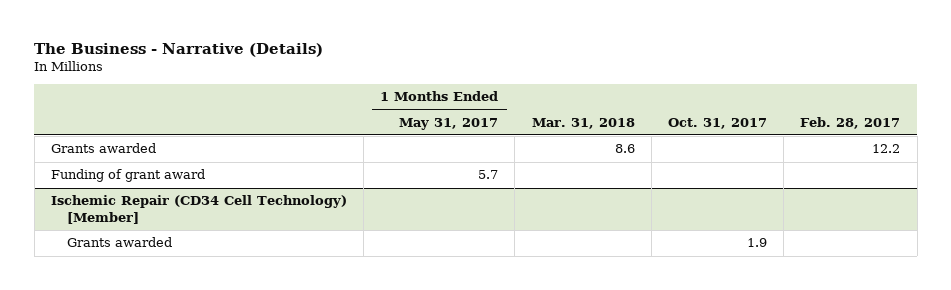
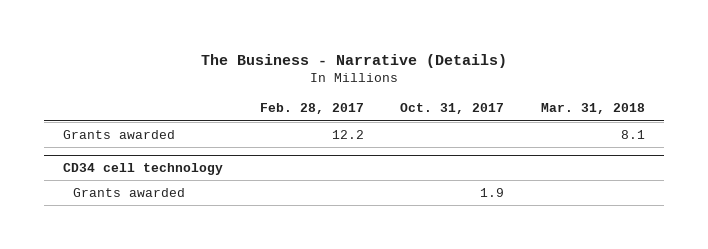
- | 1 Months Ended May 31, 2017 | Mar. 31, 2018 | Oct. 31, 2017 | Feb. 28, 2017
+ | Feb. 28, 2017 | Oct. 31, 2017 | Mar. 31, 2018
- Grants awarded | | 8.6 | | 12.2
- Funding of grant award | 5.7 | | |
- Ischemic Repair (CD34 Cell Technology) [Member]
+ Grants awarded | 12.2 | | 8.1
+ CD34 cell technology

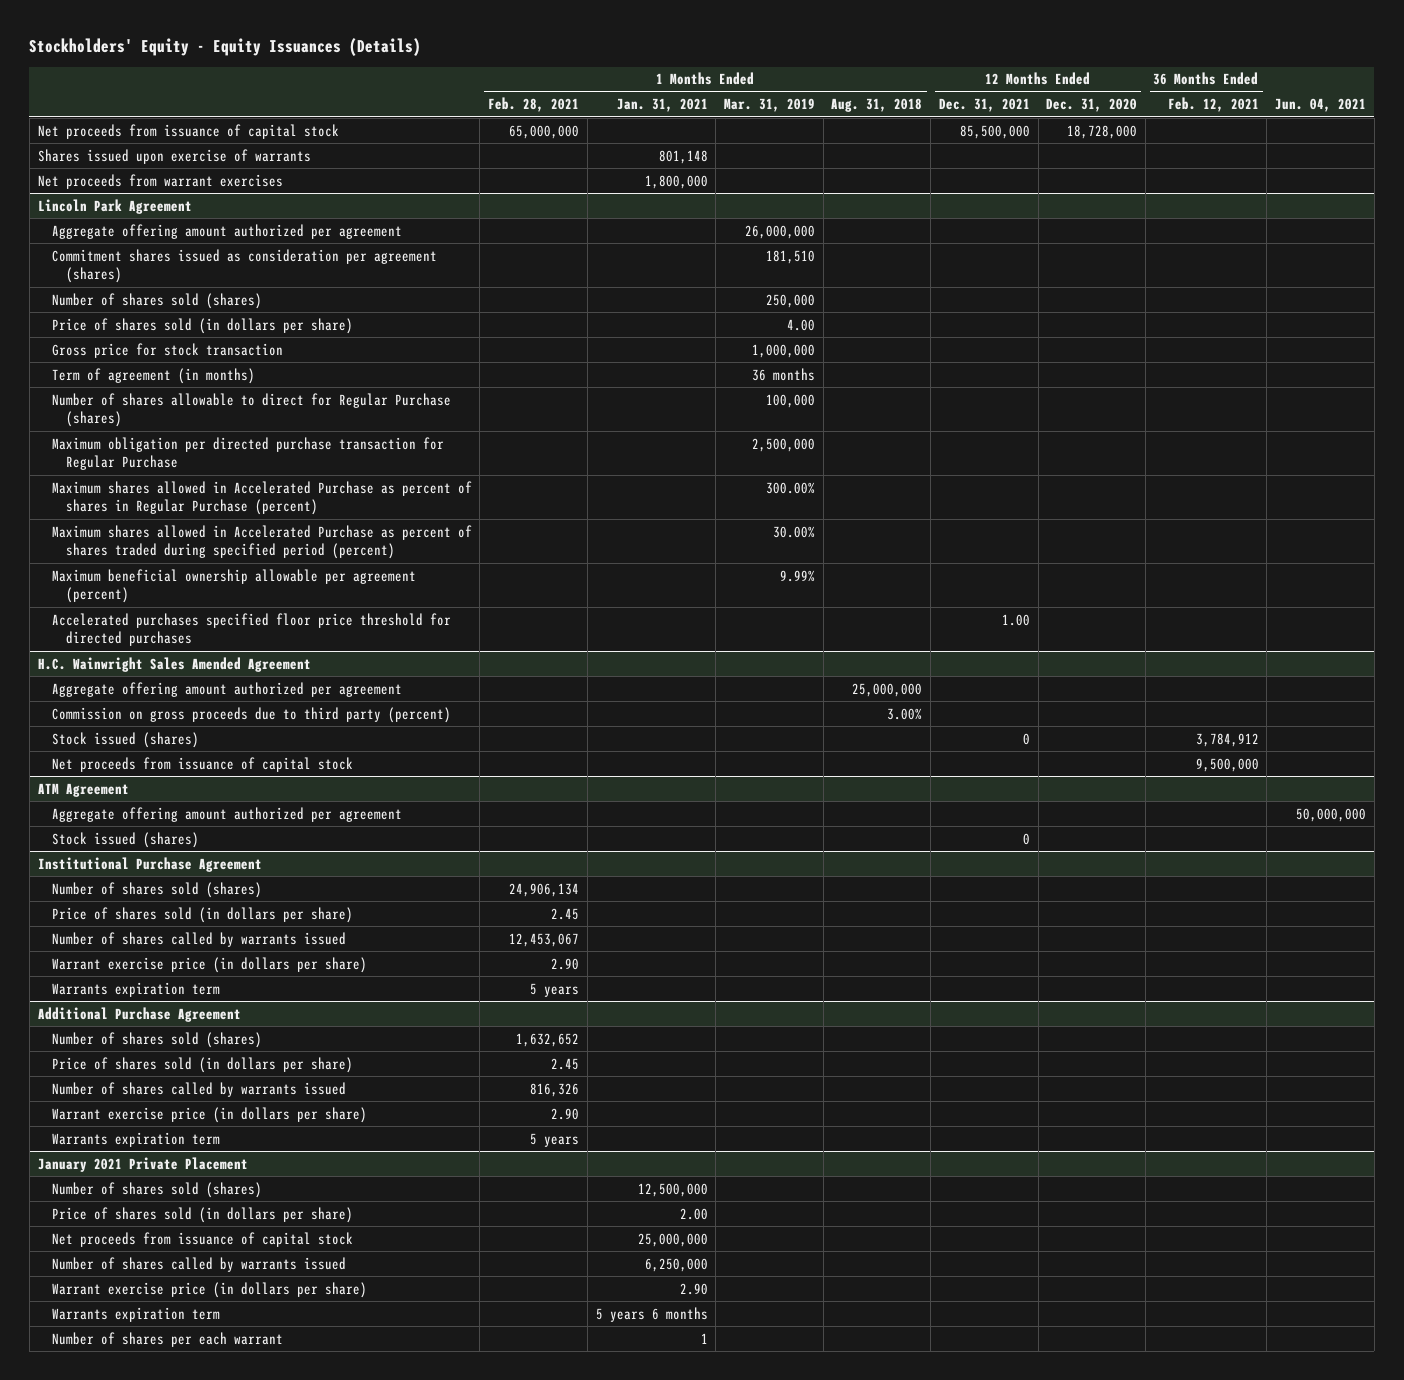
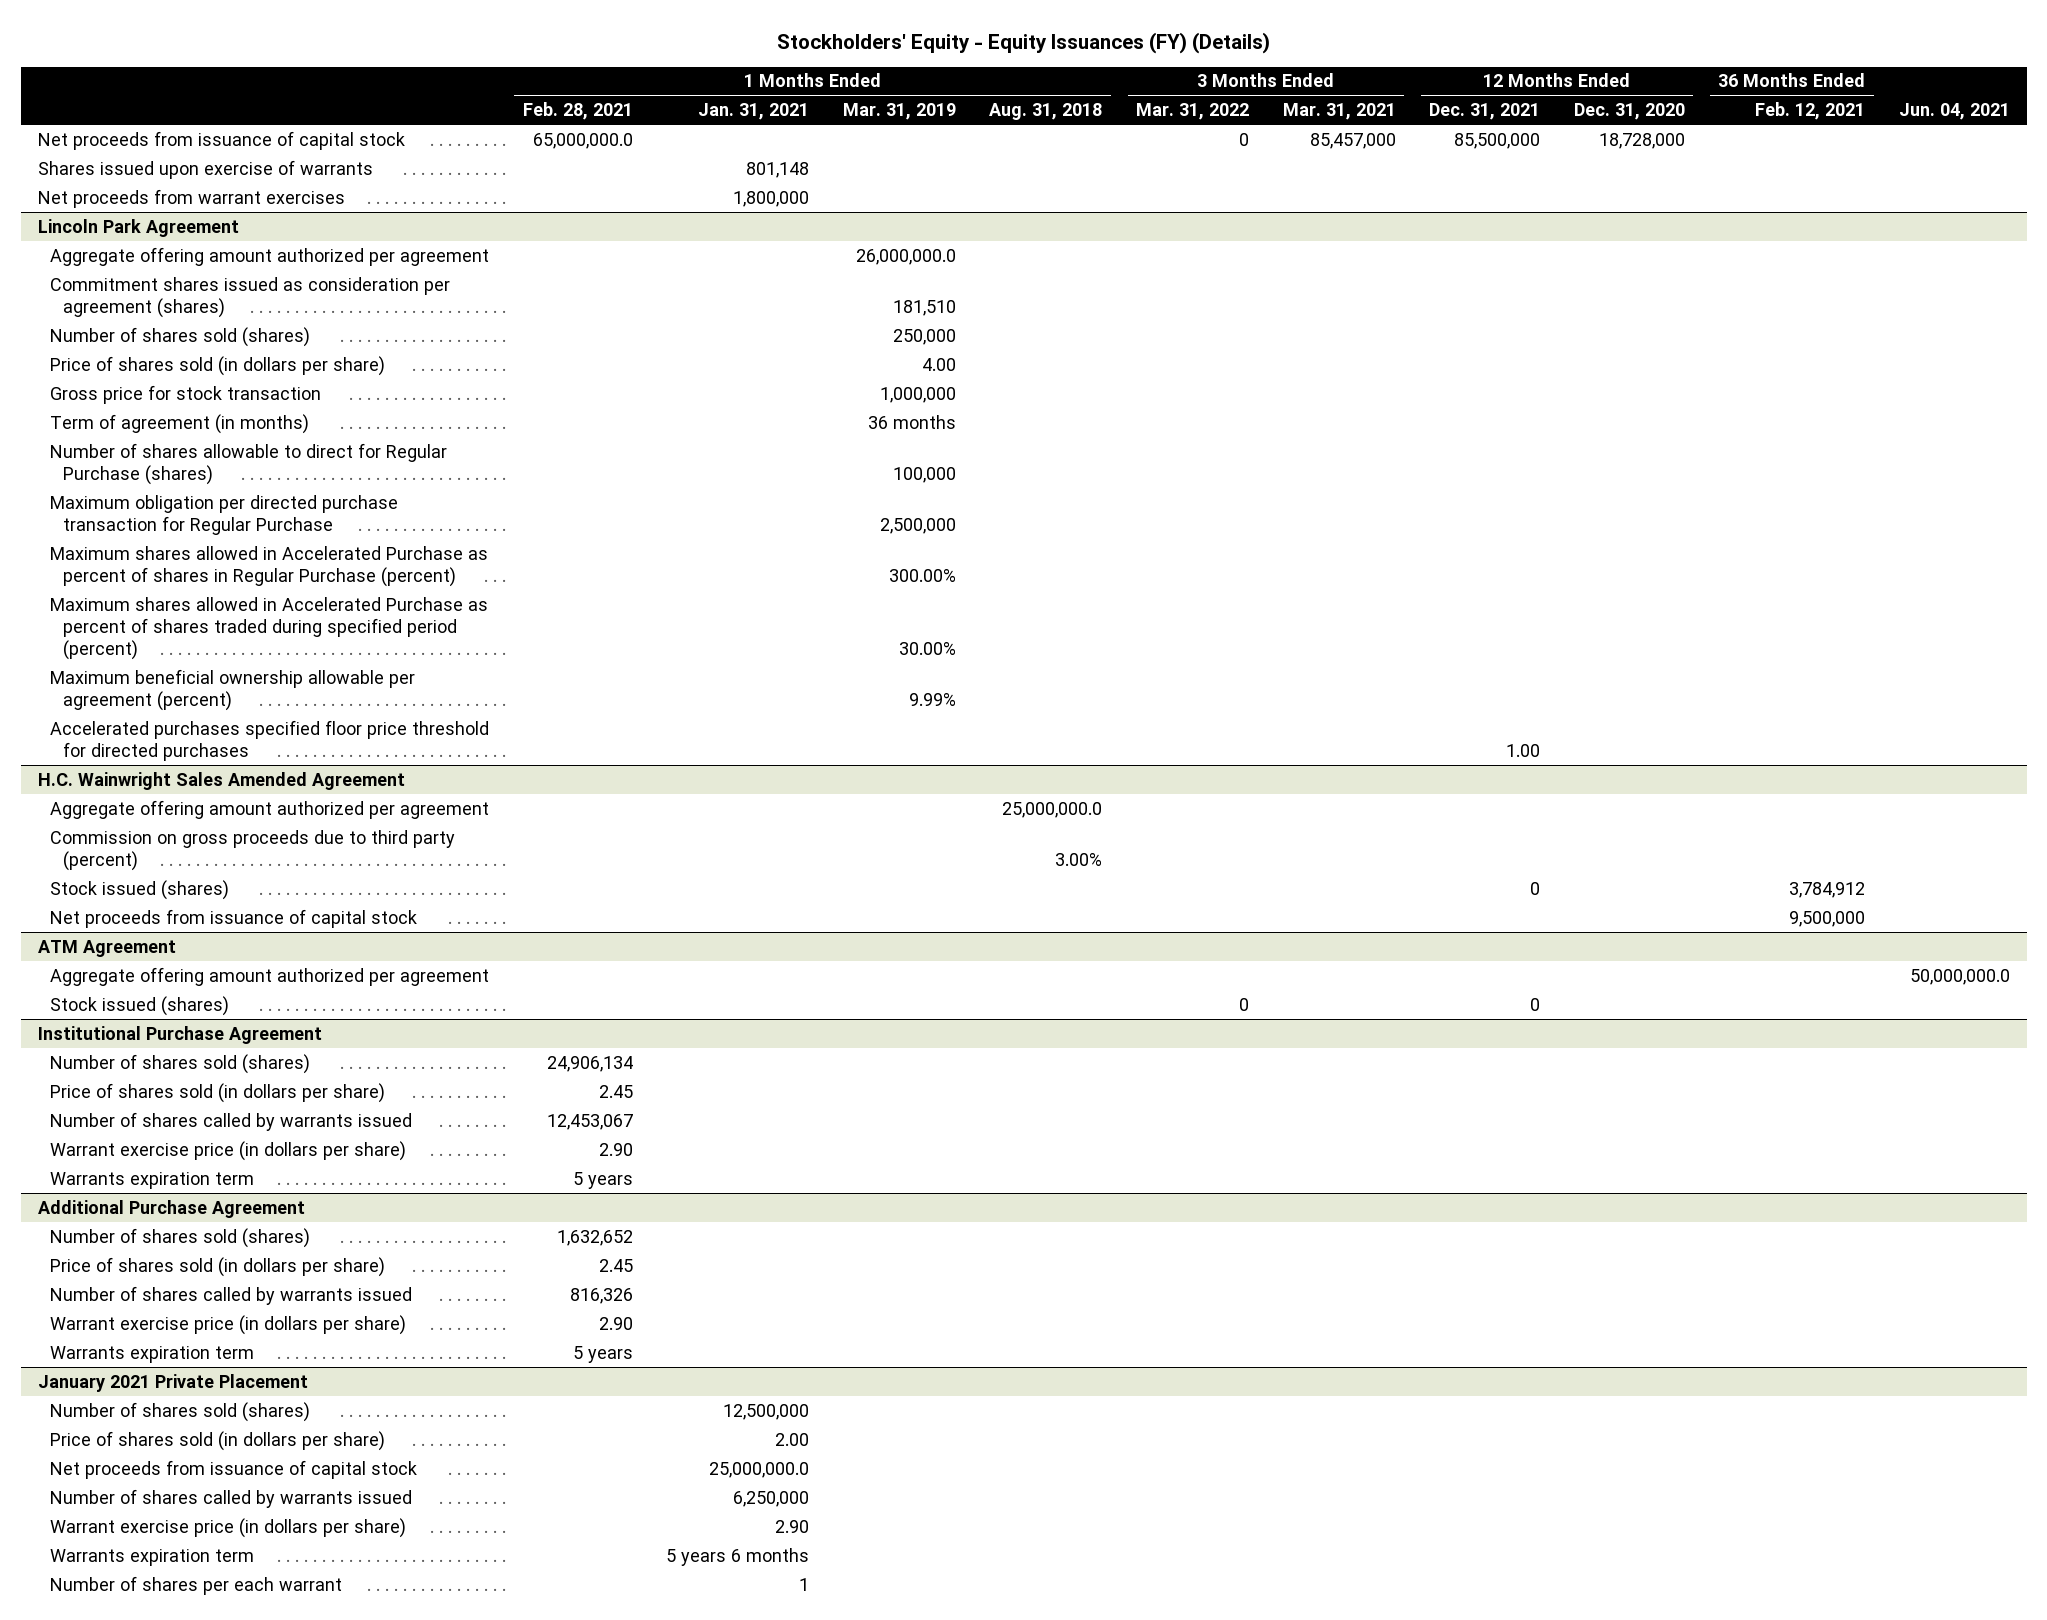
- Stockholders' Equity - Equity Issuances (Details)
+ Stockholders' Equity - Equity Issuances (FY) (Details)
- | 1 Months Ended Feb. 28, 2021 | 1 Months Ended Jan. 31, 2021 | 1 Months Ended Mar. 31, 2019 | 1 Months Ended Aug. 31, 2018 | 12 Months Ended Dec. 31, 2021 | 12 Months Ended Dec. 31, 2020 | 36 Months Ended Feb. 12, 2021 | Jun. 04, 2021
+ | 1 Months Ended Feb. 28, 2021 | 1 Months Ended Jan. 31, 2021 | 1 Months Ended Mar. 31, 2019 | 1 Months Ended Aug. 31, 2018 | 3 Months Ended Mar. 31, 2022 | 3 Months Ended Mar. 31, 2021 | 12 Months Ended Dec. 31, 2021 | 12 Months Ended Dec. 31, 2020 | 36 Months Ended Feb. 12, 2021 | Jun. 04, 2021
- Net proceeds from issuance of capital stock | 65,000,000 | | | | 85,500,000 | 18,728,000 | |
+ Net proceeds from issuance of capital stock | 65,000,000.0 | | | | 0 | 85,457,000 | 85,500,000 | 18,728,000 | |
@ Lincoln Park Agreement
- Aggregate offering amount authorized per agreement | | | 26,000,000 | | | | |
+ Aggregate offering amount authorized per agreement | | | 26,000,000.0 | | | | | | |
@ H.C. Wainwright Sales Amended Agreement
- Aggregate offering amount authorized per agreement | | | | 25,000,000 | | | |
+ Aggregate offering amount authorized per agreement | | | | 25,000,000.0 | | | | | |
@ ATM Agreement
- Aggregate offering amount authorized per agreement | | | | | | | | 50,000,000
+ Aggregate offering amount authorized per agreement | | | | | | | | | | 50,000,000.0
@ January 2021 Private Placement
- Net proceeds from issuance of capital stock | | 25,000,000 | | | | | |
+ Net proceeds from issuance of capital stock | | 25,000,000.0 | | | | | | | |

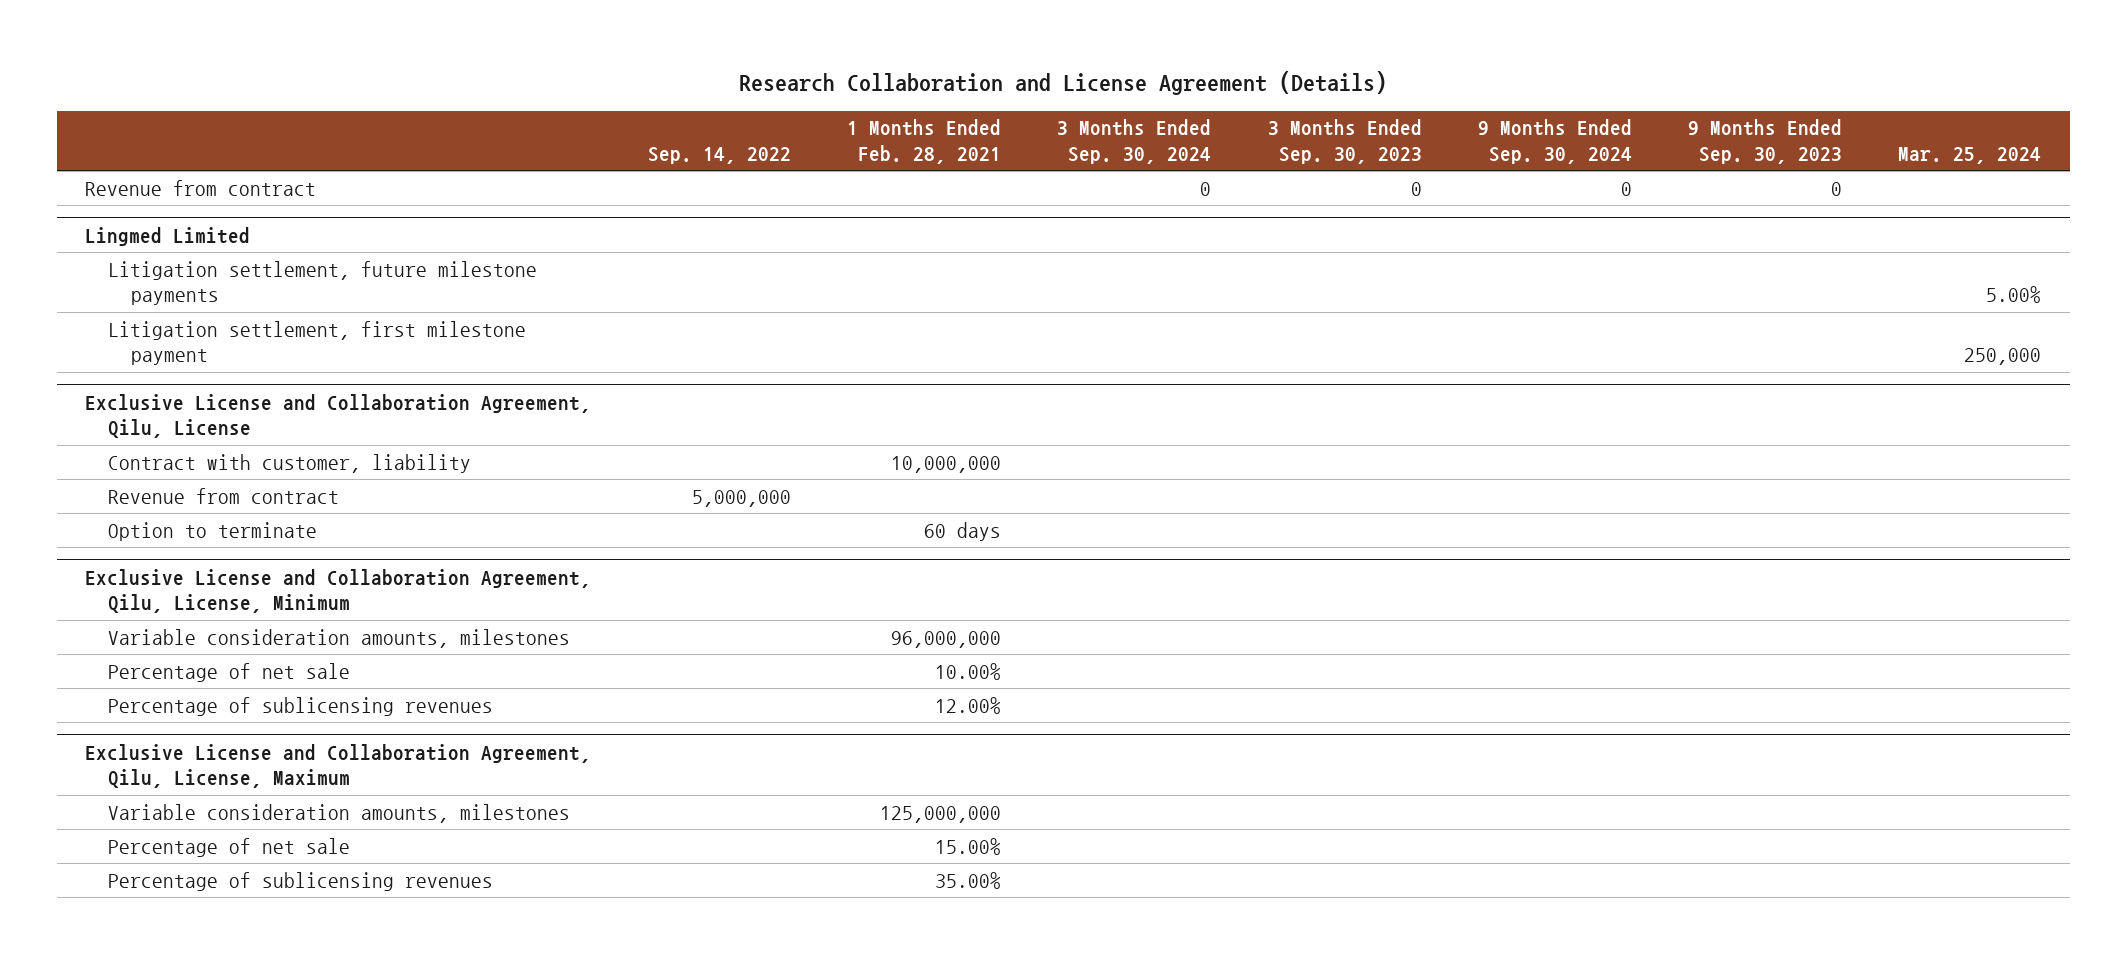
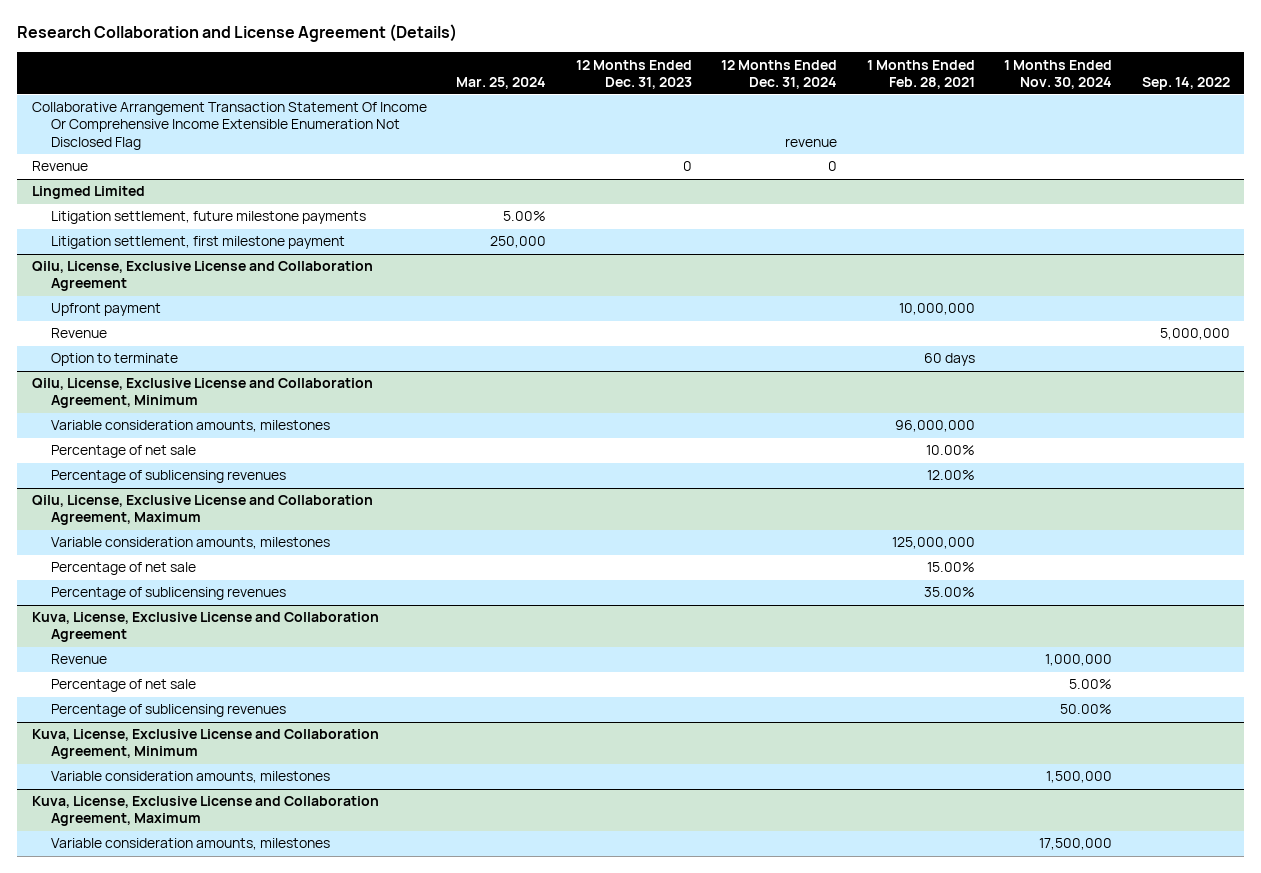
- | Sep. 14, 2022 | 1 Months Ended Feb. 28, 2021 | 3 Months Ended Sep. 30, 2024 | 3 Months Ended Sep. 30, 2023 | 9 Months Ended Sep. 30, 2024 | 9 Months Ended Sep. 30, 2023 | Mar. 25, 2024
+ | Mar. 25, 2024 | 12 Months Ended Dec. 31, 2023 | 12 Months Ended Dec. 31, 2024 | 1 Months Ended Feb. 28, 2021 | 1 Months Ended Nov. 30, 2024 | Sep. 14, 2022
- Revenue from contract | | | 0 | 0 | 0 | 0 |
+ Collaborative Arrangement Transaction Statement Of Income Or Comprehensive Income Extensible Enumeration Not Disclosed Flag | | | revenue | | |
+ Revenue | | 0 | 0 | | |
- Exclusive License and Collaboration Agreement, Qilu, License
- Contract with customer, liability | | 10,000,000 | | | | |
- Revenue from contract | 5,000,000 | | | | | |
+ Qilu, License, Exclusive License and Collaboration Agreement
+ Upfront payment | | | | 10,000,000 | |
+ Revenue | | | | | | 5,000,000
- Exclusive License and Collaboration Agreement, Qilu, License, Minimum
+ Qilu, License, Exclusive License and Collaboration Agreement, Minimum
- Exclusive License and Collaboration Agreement, Qilu, License, Maximum
+ Qilu, License, Exclusive License and Collaboration Agreement, Maximum
+ Kuva, License, Exclusive License and Collaboration Agreement
+ Revenue | | | | | 1,000,000 |
+ Percentage of net sale | | | | | 5.00% |
+ Percentage of sublicensing revenues | | | | | 50.00% |
+ Kuva, License, Exclusive License and Collaboration Agreement, Minimum
+ Variable consideration amounts, milestones | | | | | 1,500,000 |
+ Kuva, License, Exclusive License and Collaboration Agreement, Maximum
+ Variable consideration amounts, milestones | | | | | 17,500,000 |

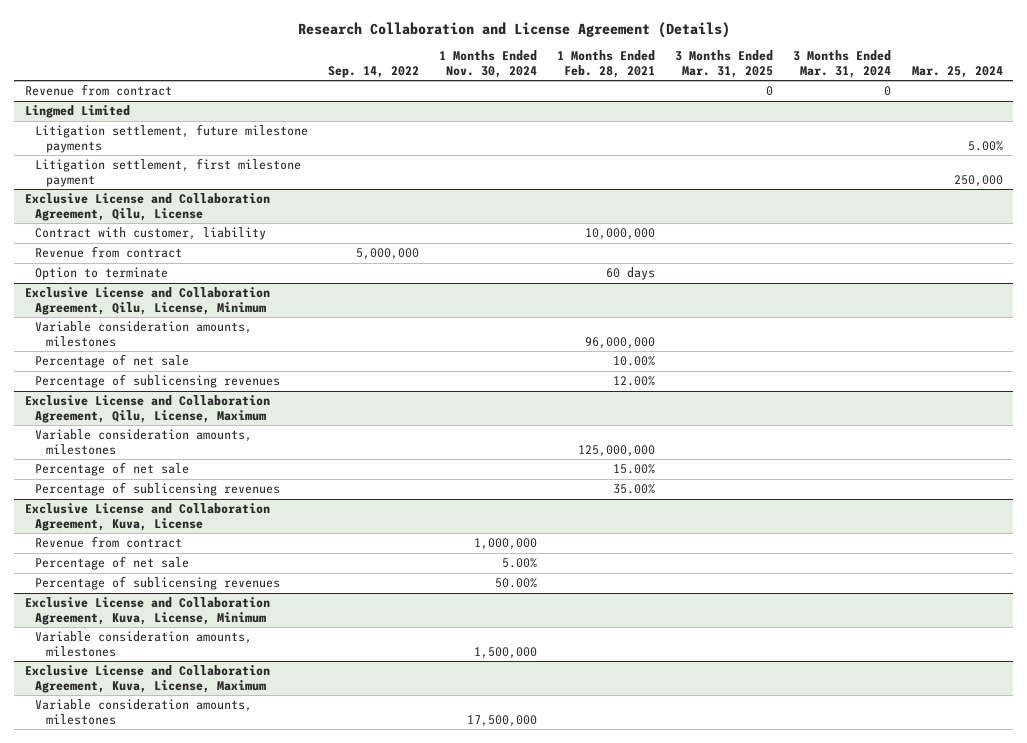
- | Mar. 25, 2024 | 12 Months Ended Dec. 31, 2023 | 12 Months Ended Dec. 31, 2024 | 1 Months Ended Feb. 28, 2021 | 1 Months Ended Nov. 30, 2024 | Sep. 14, 2022
+ | Sep. 14, 2022 | 1 Months Ended Nov. 30, 2024 | 1 Months Ended Feb. 28, 2021 | 3 Months Ended Mar. 31, 2025 | 3 Months Ended Mar. 31, 2024 | Mar. 25, 2024
- Collaborative Arrangement Transaction Statement Of Income Or Comprehensive Income Extensible Enumeration Not Disclosed Flag | | | revenue | | |
- Revenue | | 0 | 0 | | |
+ Revenue from contract | | | | 0 | 0 |
- Qilu, License, Exclusive License and Collaboration Agreement
- Upfront payment | | | | 10,000,000 | |
- Revenue | | | | | | 5,000,000
+ Exclusive License and Collaboration Agreement, Qilu, License
+ Contract with customer, liability | | | 10,000,000 | | |
+ Revenue from contract | 5,000,000 | | | | |
- Qilu, License, Exclusive License and Collaboration Agreement, Minimum
+ Exclusive License and Collaboration Agreement, Qilu, License, Minimum
- Qilu, License, Exclusive License and Collaboration Agreement, Maximum
+ Exclusive License and Collaboration Agreement, Qilu, License, Maximum
- Kuva, License, Exclusive License and Collaboration Agreement
- Revenue | | | | | 1,000,000 |
+ Exclusive License and Collaboration Agreement, Kuva, License
+ Revenue from contract | | 1,000,000 | | | |
- Kuva, License, Exclusive License and Collaboration Agreement, Minimum
+ Exclusive License and Collaboration Agreement, Kuva, License, Minimum
- Kuva, License, Exclusive License and Collaboration Agreement, Maximum
+ Exclusive License and Collaboration Agreement, Kuva, License, Maximum

